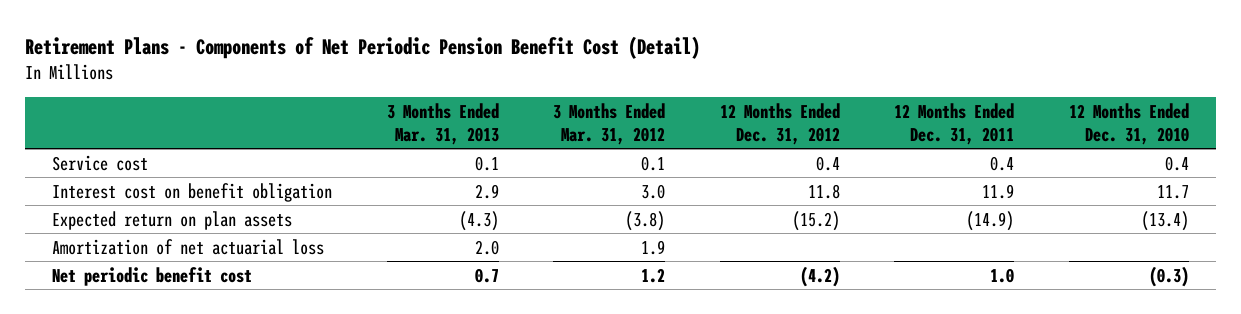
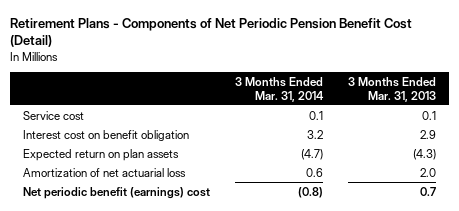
- | 3 Months Ended Mar. 31, 2013 | 3 Months Ended Mar. 31, 2012 | 12 Months Ended Dec. 31, 2012 | 12 Months Ended Dec. 31, 2011 | 12 Months Ended Dec. 31, 2010
+ | 3 Months Ended Mar. 31, 2014 | 3 Months Ended Mar. 31, 2013
- Net periodic benefit cost | 0.7 | 1.2 | (4.2) | 1.0 | (0.3)
+ Net periodic benefit (earnings) cost | (0.8) | 0.7

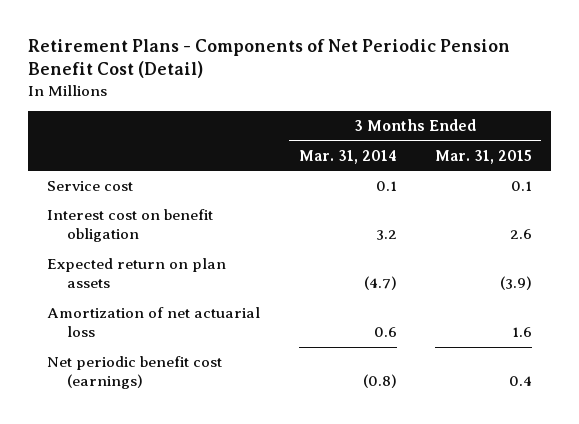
- | 3 Months Ended Mar. 31, 2014 | 3 Months Ended Mar. 31, 2013
+ | 3 Months Ended Mar. 31, 2014 | 3 Months Ended Mar. 31, 2015
- Net periodic benefit (earnings) cost | (0.8) | 0.7
+ Net periodic benefit cost (earnings) | (0.8) | 0.4

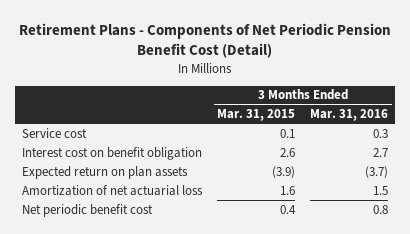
- | 3 Months Ended Mar. 31, 2014 | 3 Months Ended Mar. 31, 2015
+ | 3 Months Ended Mar. 31, 2015 | 3 Months Ended Mar. 31, 2016
- Net periodic benefit cost (earnings) | (0.8) | 0.4
+ Net periodic benefit cost | 0.4 | 0.8

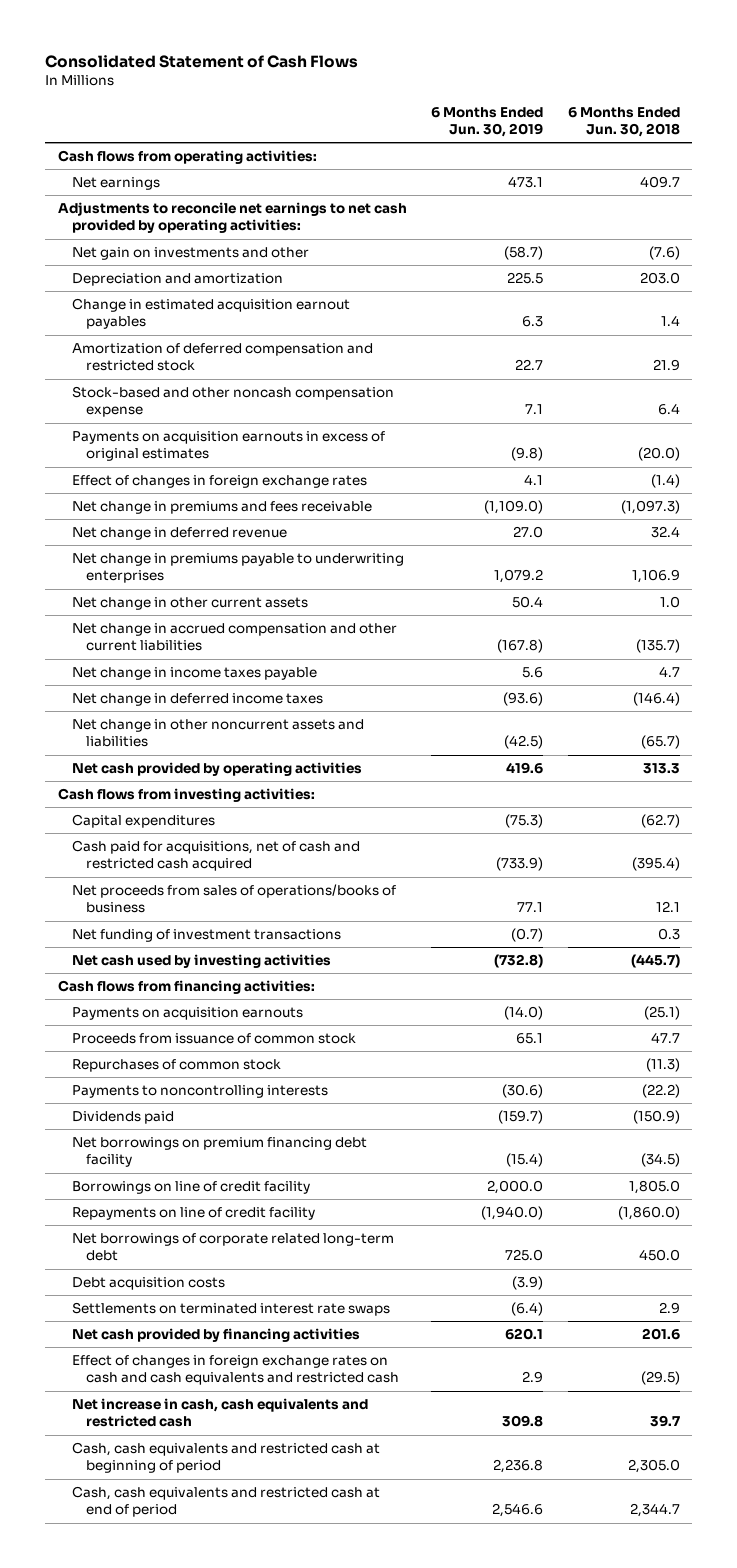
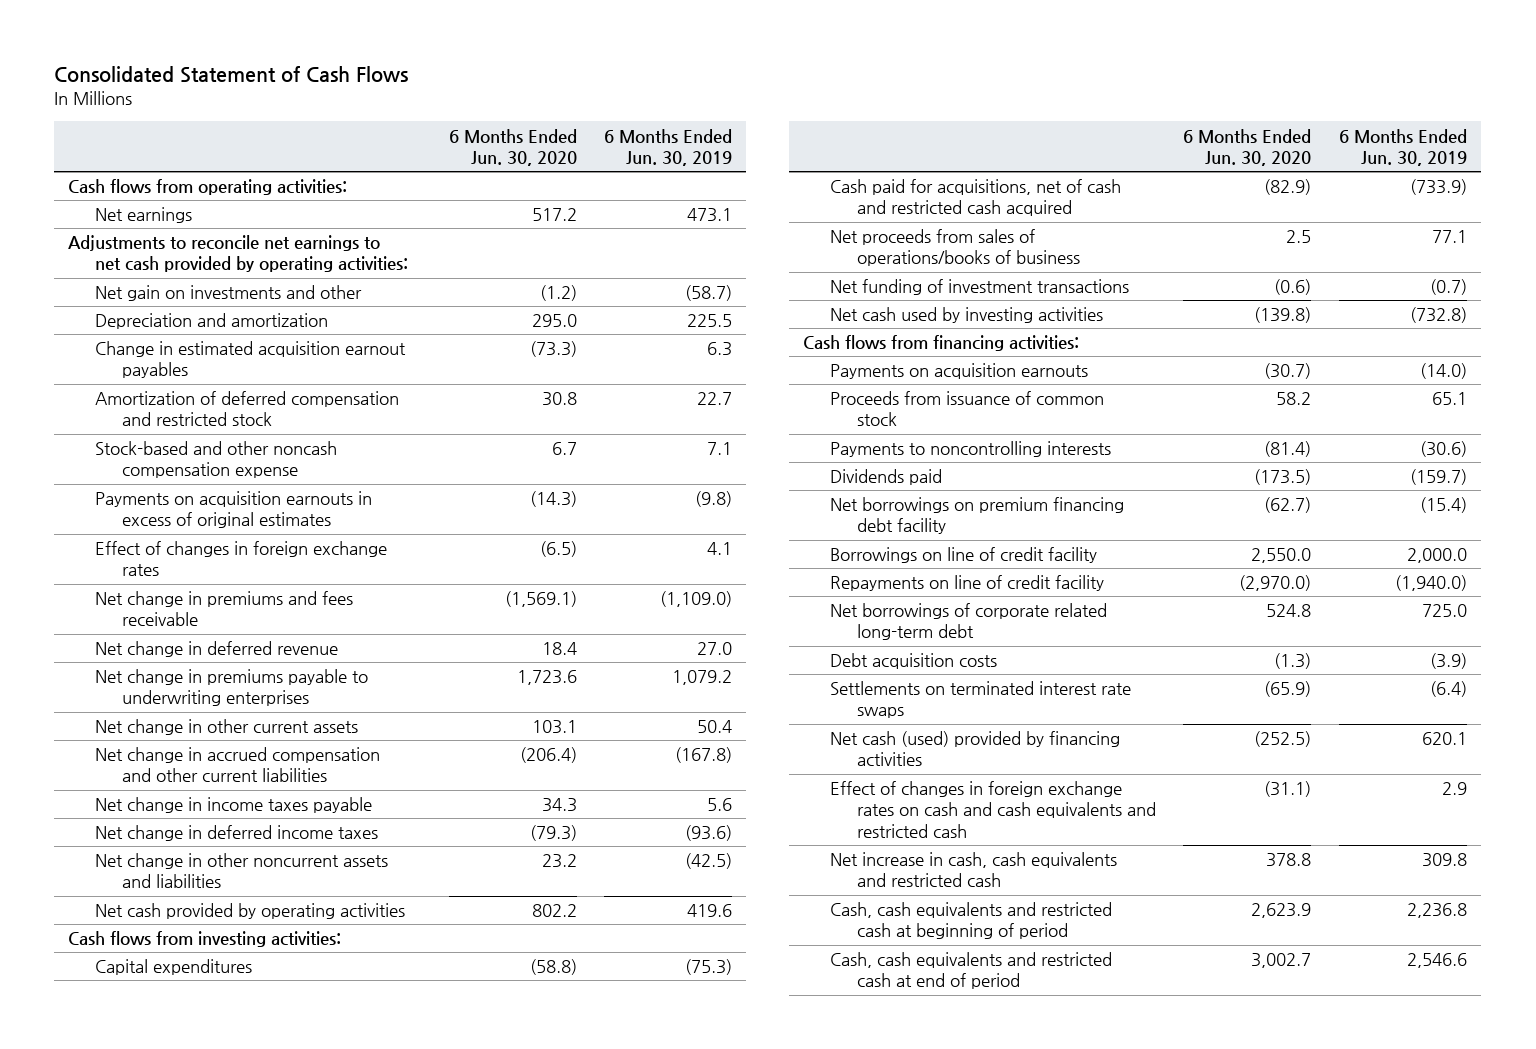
- | 6 Months Ended Jun. 30, 2019 | 6 Months Ended Jun. 30, 2018
+ | 6 Months Ended Jun. 30, 2020 | 6 Months Ended Jun. 30, 2019
- Repurchases of common stock | | (11.3)
- Net cash provided by financing activities | 620.1 | 201.6
+ Net cash (used) provided by financing activities | (252.5) | 620.1

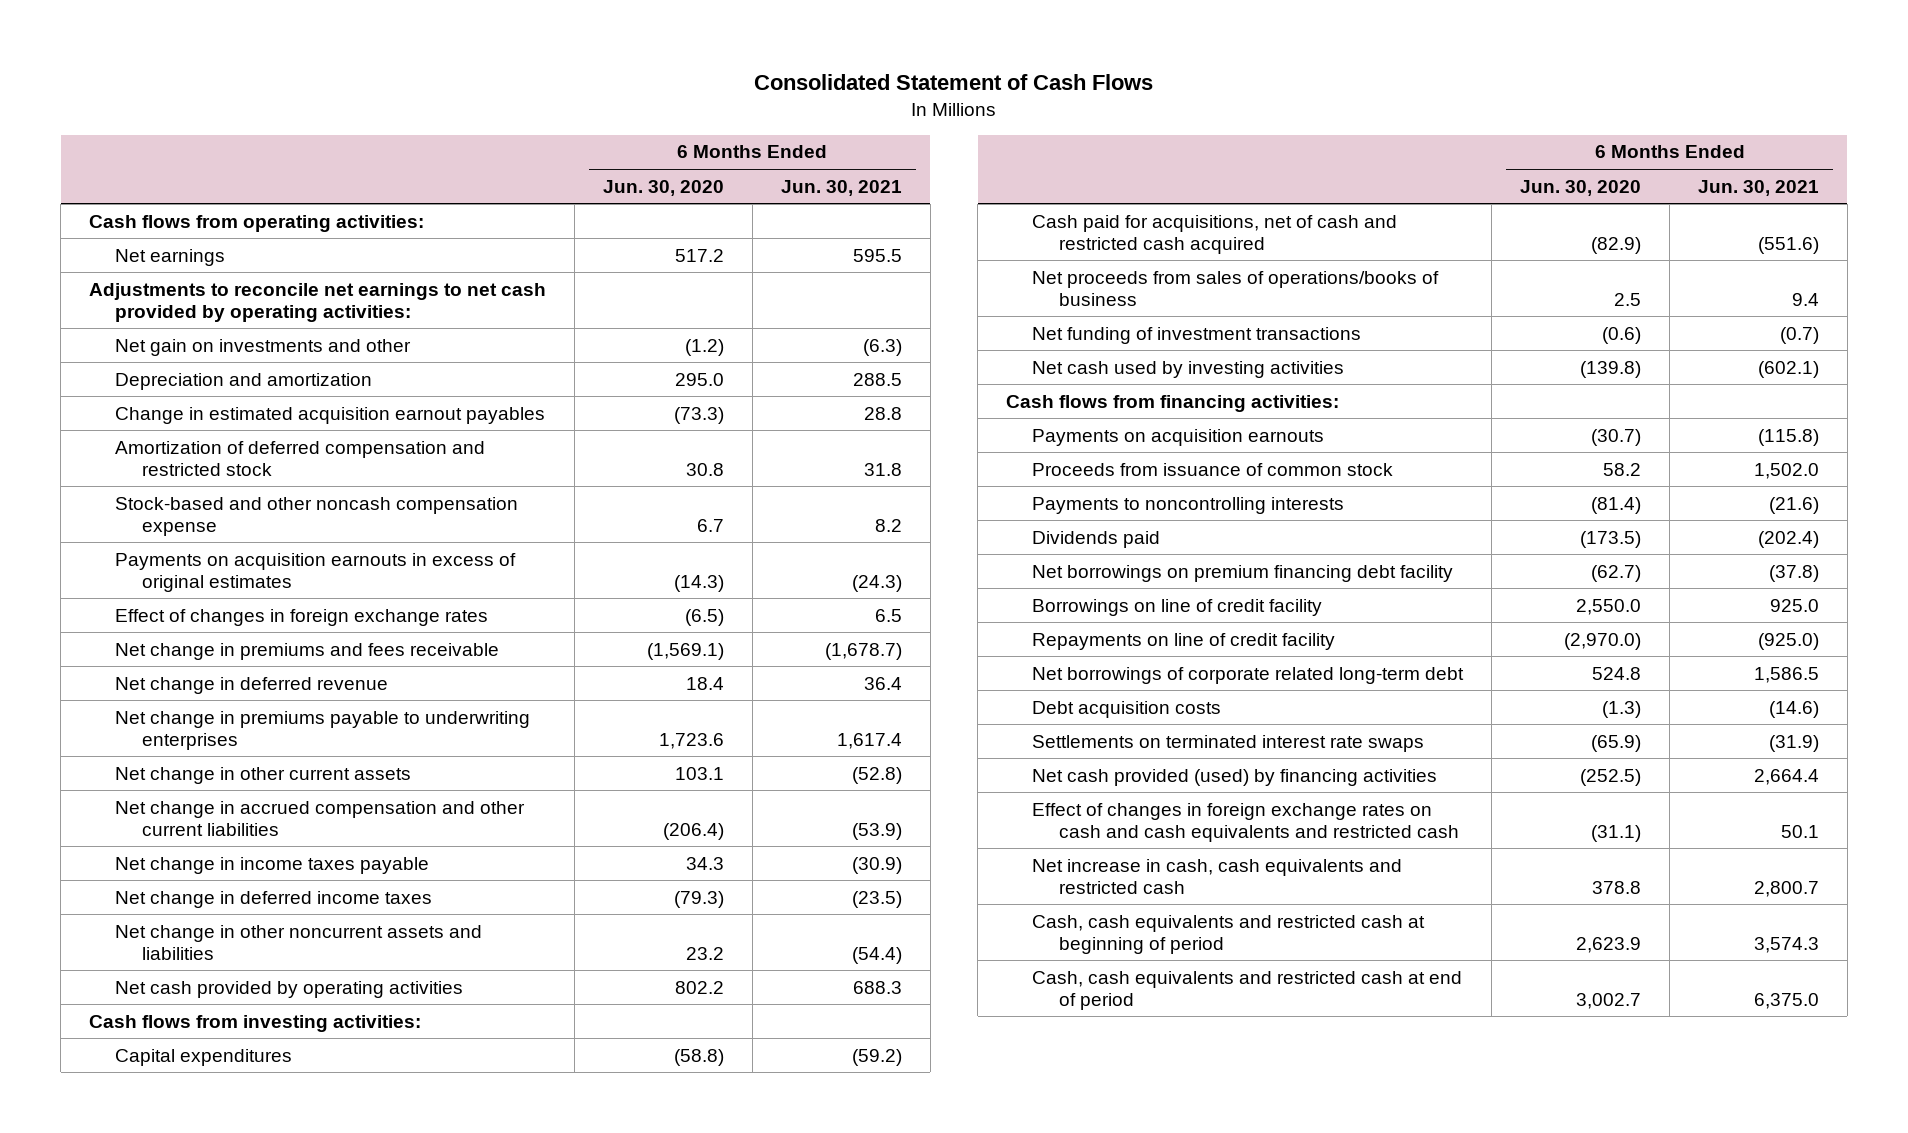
- | 6 Months Ended Jun. 30, 2020 | 6 Months Ended Jun. 30, 2019
+ | 6 Months Ended Jun. 30, 2020 | 6 Months Ended Jun. 30, 2021
- Net cash (used) provided by financing activities | (252.5) | 620.1
+ Net cash provided (used) by financing activities | (252.5) | 2,664.4

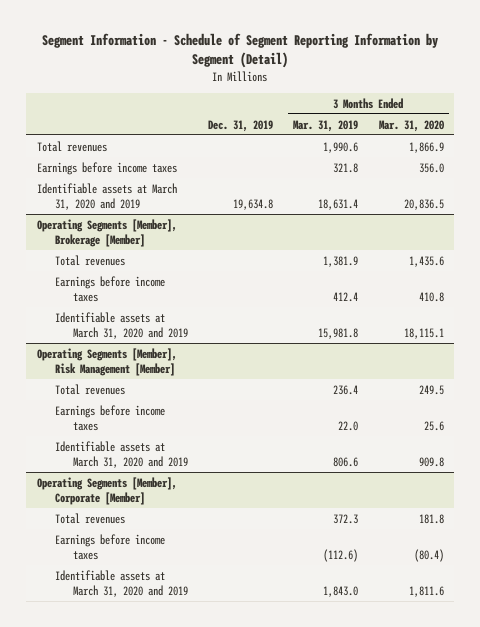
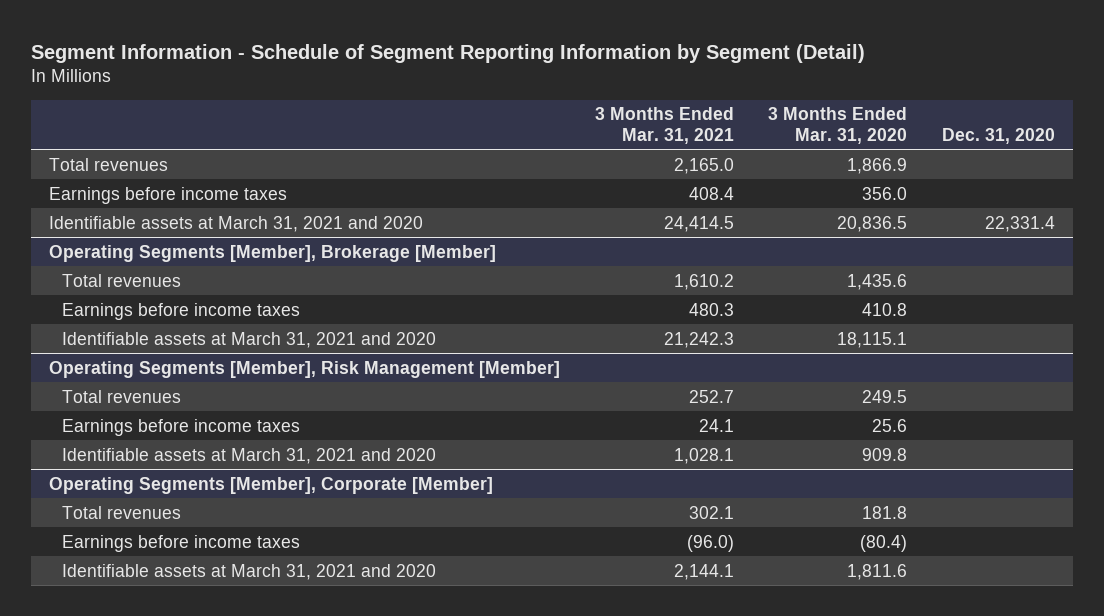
- | Dec. 31, 2019 | 3 Months Ended Mar. 31, 2019 | 3 Months Ended Mar. 31, 2020
+ | 3 Months Ended Mar. 31, 2021 | 3 Months Ended Mar. 31, 2020 | Dec. 31, 2020
- Identifiable assets at March 31, 2020 and 2019 | 19,634.8 | 18,631.4 | 20,836.5
+ Identifiable assets at March 31, 2021 and 2020 | 24,414.5 | 20,836.5 | 22,331.4
@ Operating Segments [Member], Brokerage [Member]
- Identifiable assets at March 31, 2020 and 2019 | | 15,981.8 | 18,115.1
+ Identifiable assets at March 31, 2021 and 2020 | 21,242.3 | 18,115.1 |
@ Operating Segments [Member], Risk Management [Member]
- Identifiable assets at March 31, 2020 and 2019 | | 806.6 | 909.8
+ Identifiable assets at March 31, 2021 and 2020 | 1,028.1 | 909.8 |
@ Operating Segments [Member], Corporate [Member]
- Identifiable assets at March 31, 2020 and 2019 | | 1,843.0 | 1,811.6
+ Identifiable assets at March 31, 2021 and 2020 | 2,144.1 | 1,811.6 |

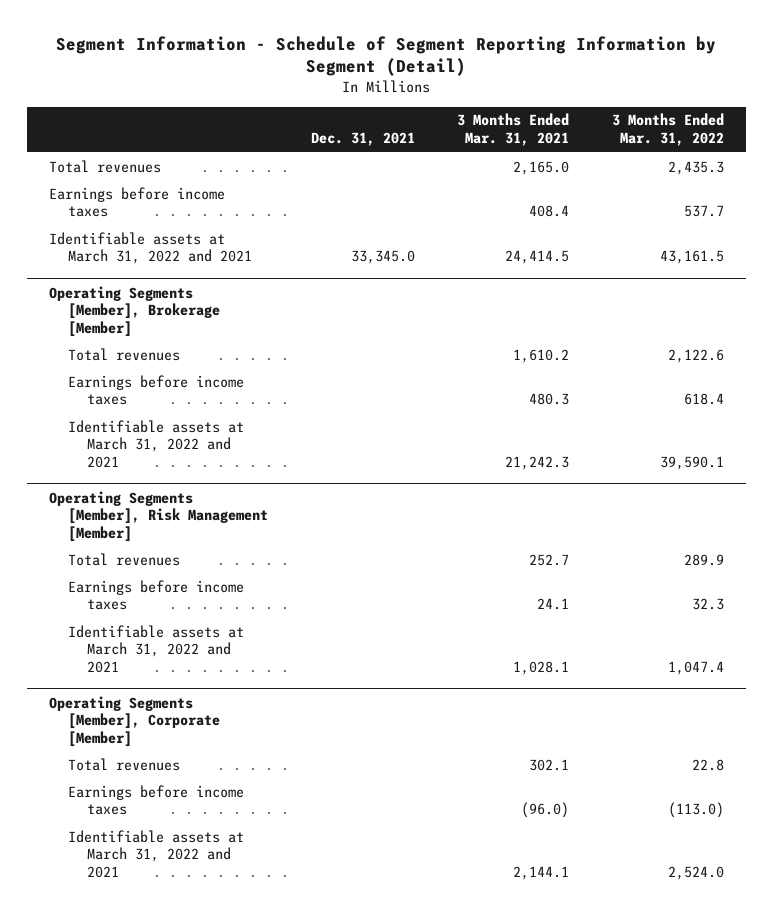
- | 3 Months Ended Mar. 31, 2021 | 3 Months Ended Mar. 31, 2020 | Dec. 31, 2020
+ | Dec. 31, 2021 | 3 Months Ended Mar. 31, 2021 | 3 Months Ended Mar. 31, 2022
- Identifiable assets at March 31, 2021 and 2020 | 24,414.5 | 20,836.5 | 22,331.4
+ Identifiable assets at March 31, 2022 and 2021 | 33,345.0 | 24,414.5 | 43,161.5
@ Operating Segments [Member], Brokerage [Member]
- Identifiable assets at March 31, 2021 and 2020 | 21,242.3 | 18,115.1 |
+ Identifiable assets at March 31, 2022 and 2021 | | 21,242.3 | 39,590.1
@ Operating Segments [Member], Risk Management [Member]
- Identifiable assets at March 31, 2021 and 2020 | 1,028.1 | 909.8 |
+ Identifiable assets at March 31, 2022 and 2021 | | 1,028.1 | 1,047.4
@ Operating Segments [Member], Corporate [Member]
- Identifiable assets at March 31, 2021 and 2020 | 2,144.1 | 1,811.6 |
+ Identifiable assets at March 31, 2022 and 2021 | | 2,144.1 | 2,524.0

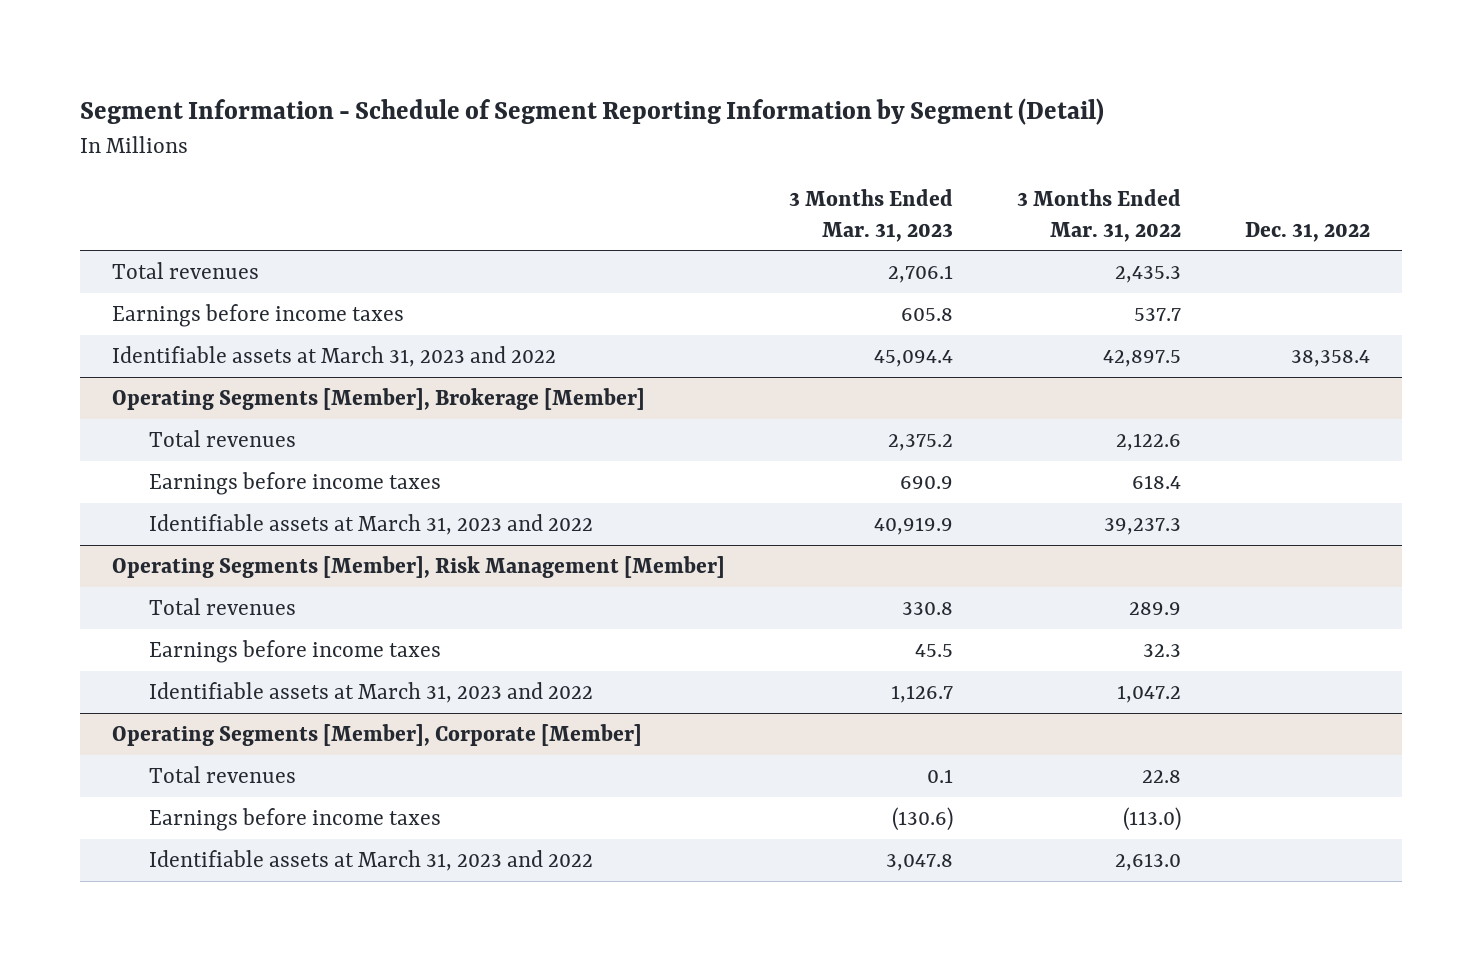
- | Dec. 31, 2021 | 3 Months Ended Mar. 31, 2021 | 3 Months Ended Mar. 31, 2022
+ | 3 Months Ended Mar. 31, 2023 | 3 Months Ended Mar. 31, 2022 | Dec. 31, 2022
- Identifiable assets at March 31, 2022 and 2021 | 33,345.0 | 24,414.5 | 43,161.5
+ Identifiable assets at March 31, 2023 and 2022 | 45,094.4 | 42,897.5 | 38,358.4
@ Operating Segments [Member], Brokerage [Member]
- Identifiable assets at March 31, 2022 and 2021 | | 21,242.3 | 39,590.1
+ Identifiable assets at March 31, 2023 and 2022 | 40,919.9 | 39,237.3 |
@ Operating Segments [Member], Risk Management [Member]
- Identifiable assets at March 31, 2022 and 2021 | | 1,028.1 | 1,047.4
+ Identifiable assets at March 31, 2023 and 2022 | 1,126.7 | 1,047.2 |
@ Operating Segments [Member], Corporate [Member]
- Identifiable assets at March 31, 2022 and 2021 | | 2,144.1 | 2,524.0
+ Identifiable assets at March 31, 2023 and 2022 | 3,047.8 | 2,613.0 |

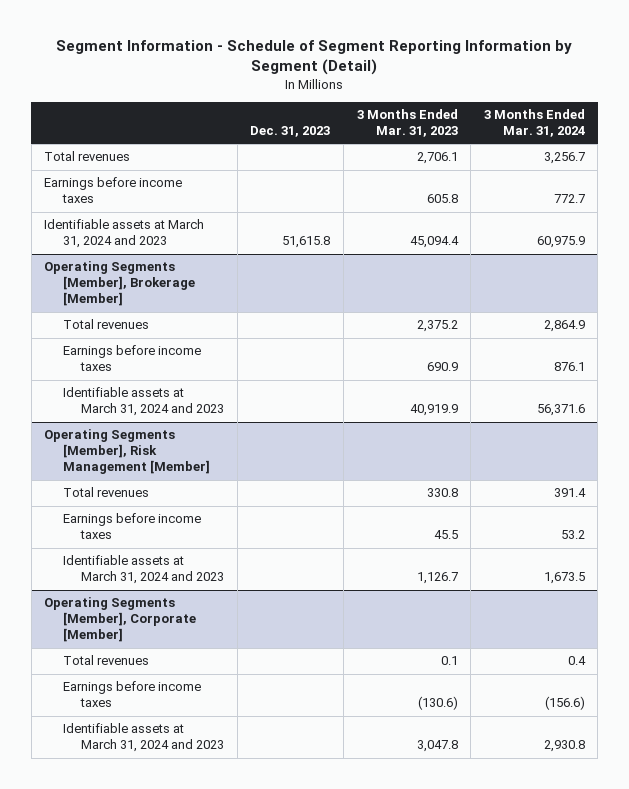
- | 3 Months Ended Mar. 31, 2023 | 3 Months Ended Mar. 31, 2022 | Dec. 31, 2022
+ | Dec. 31, 2023 | 3 Months Ended Mar. 31, 2023 | 3 Months Ended Mar. 31, 2024
- Identifiable assets at March 31, 2023 and 2022 | 45,094.4 | 42,897.5 | 38,358.4
+ Identifiable assets at March 31, 2024 and 2023 | 51,615.8 | 45,094.4 | 60,975.9
@ Operating Segments [Member], Brokerage [Member]
- Identifiable assets at March 31, 2023 and 2022 | 40,919.9 | 39,237.3 |
+ Identifiable assets at March 31, 2024 and 2023 | | 40,919.9 | 56,371.6
@ Operating Segments [Member], Risk Management [Member]
- Identifiable assets at March 31, 2023 and 2022 | 1,126.7 | 1,047.2 |
+ Identifiable assets at March 31, 2024 and 2023 | | 1,126.7 | 1,673.5
@ Operating Segments [Member], Corporate [Member]
- Identifiable assets at March 31, 2023 and 2022 | 3,047.8 | 2,613.0 |
+ Identifiable assets at March 31, 2024 and 2023 | | 3,047.8 | 2,930.8

